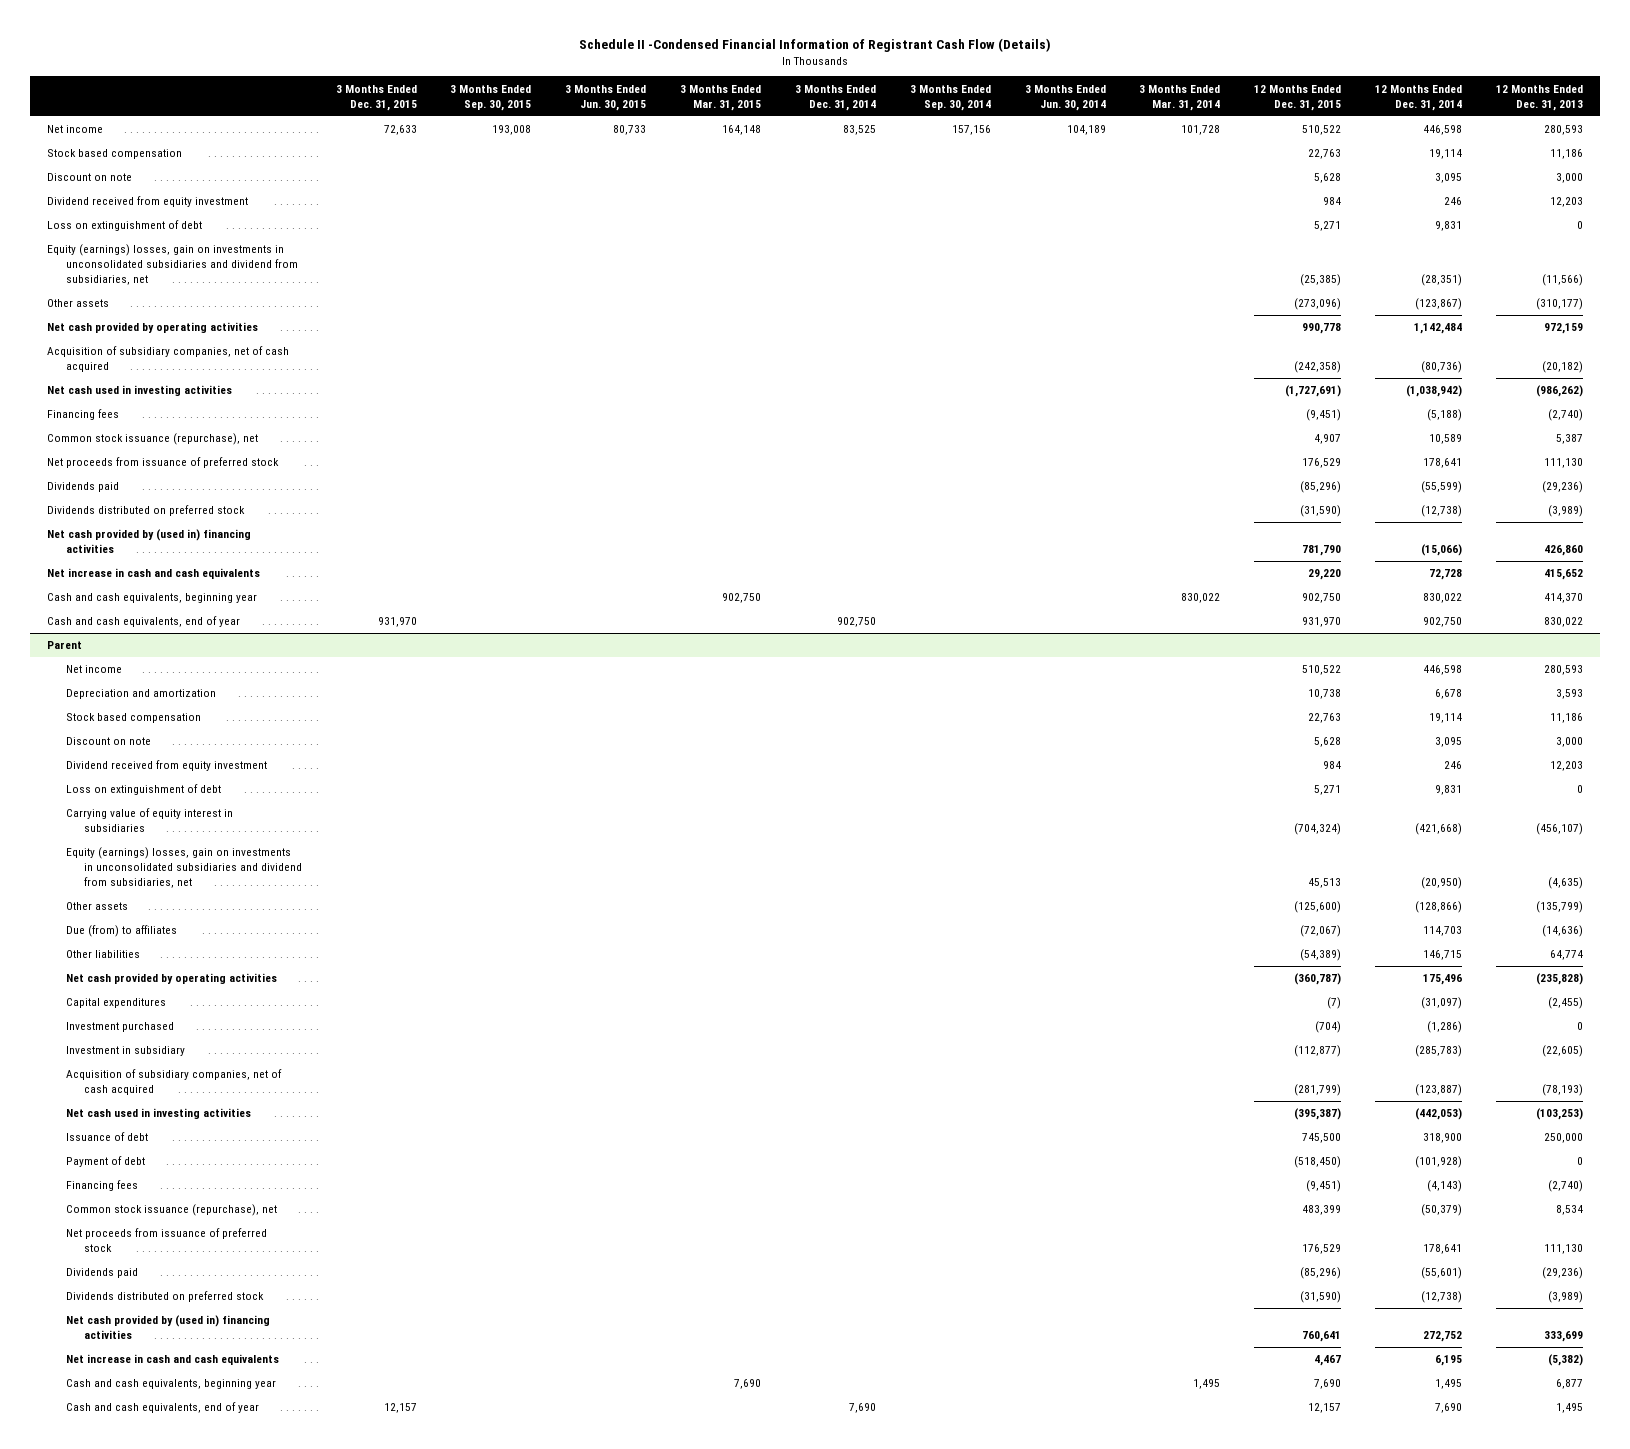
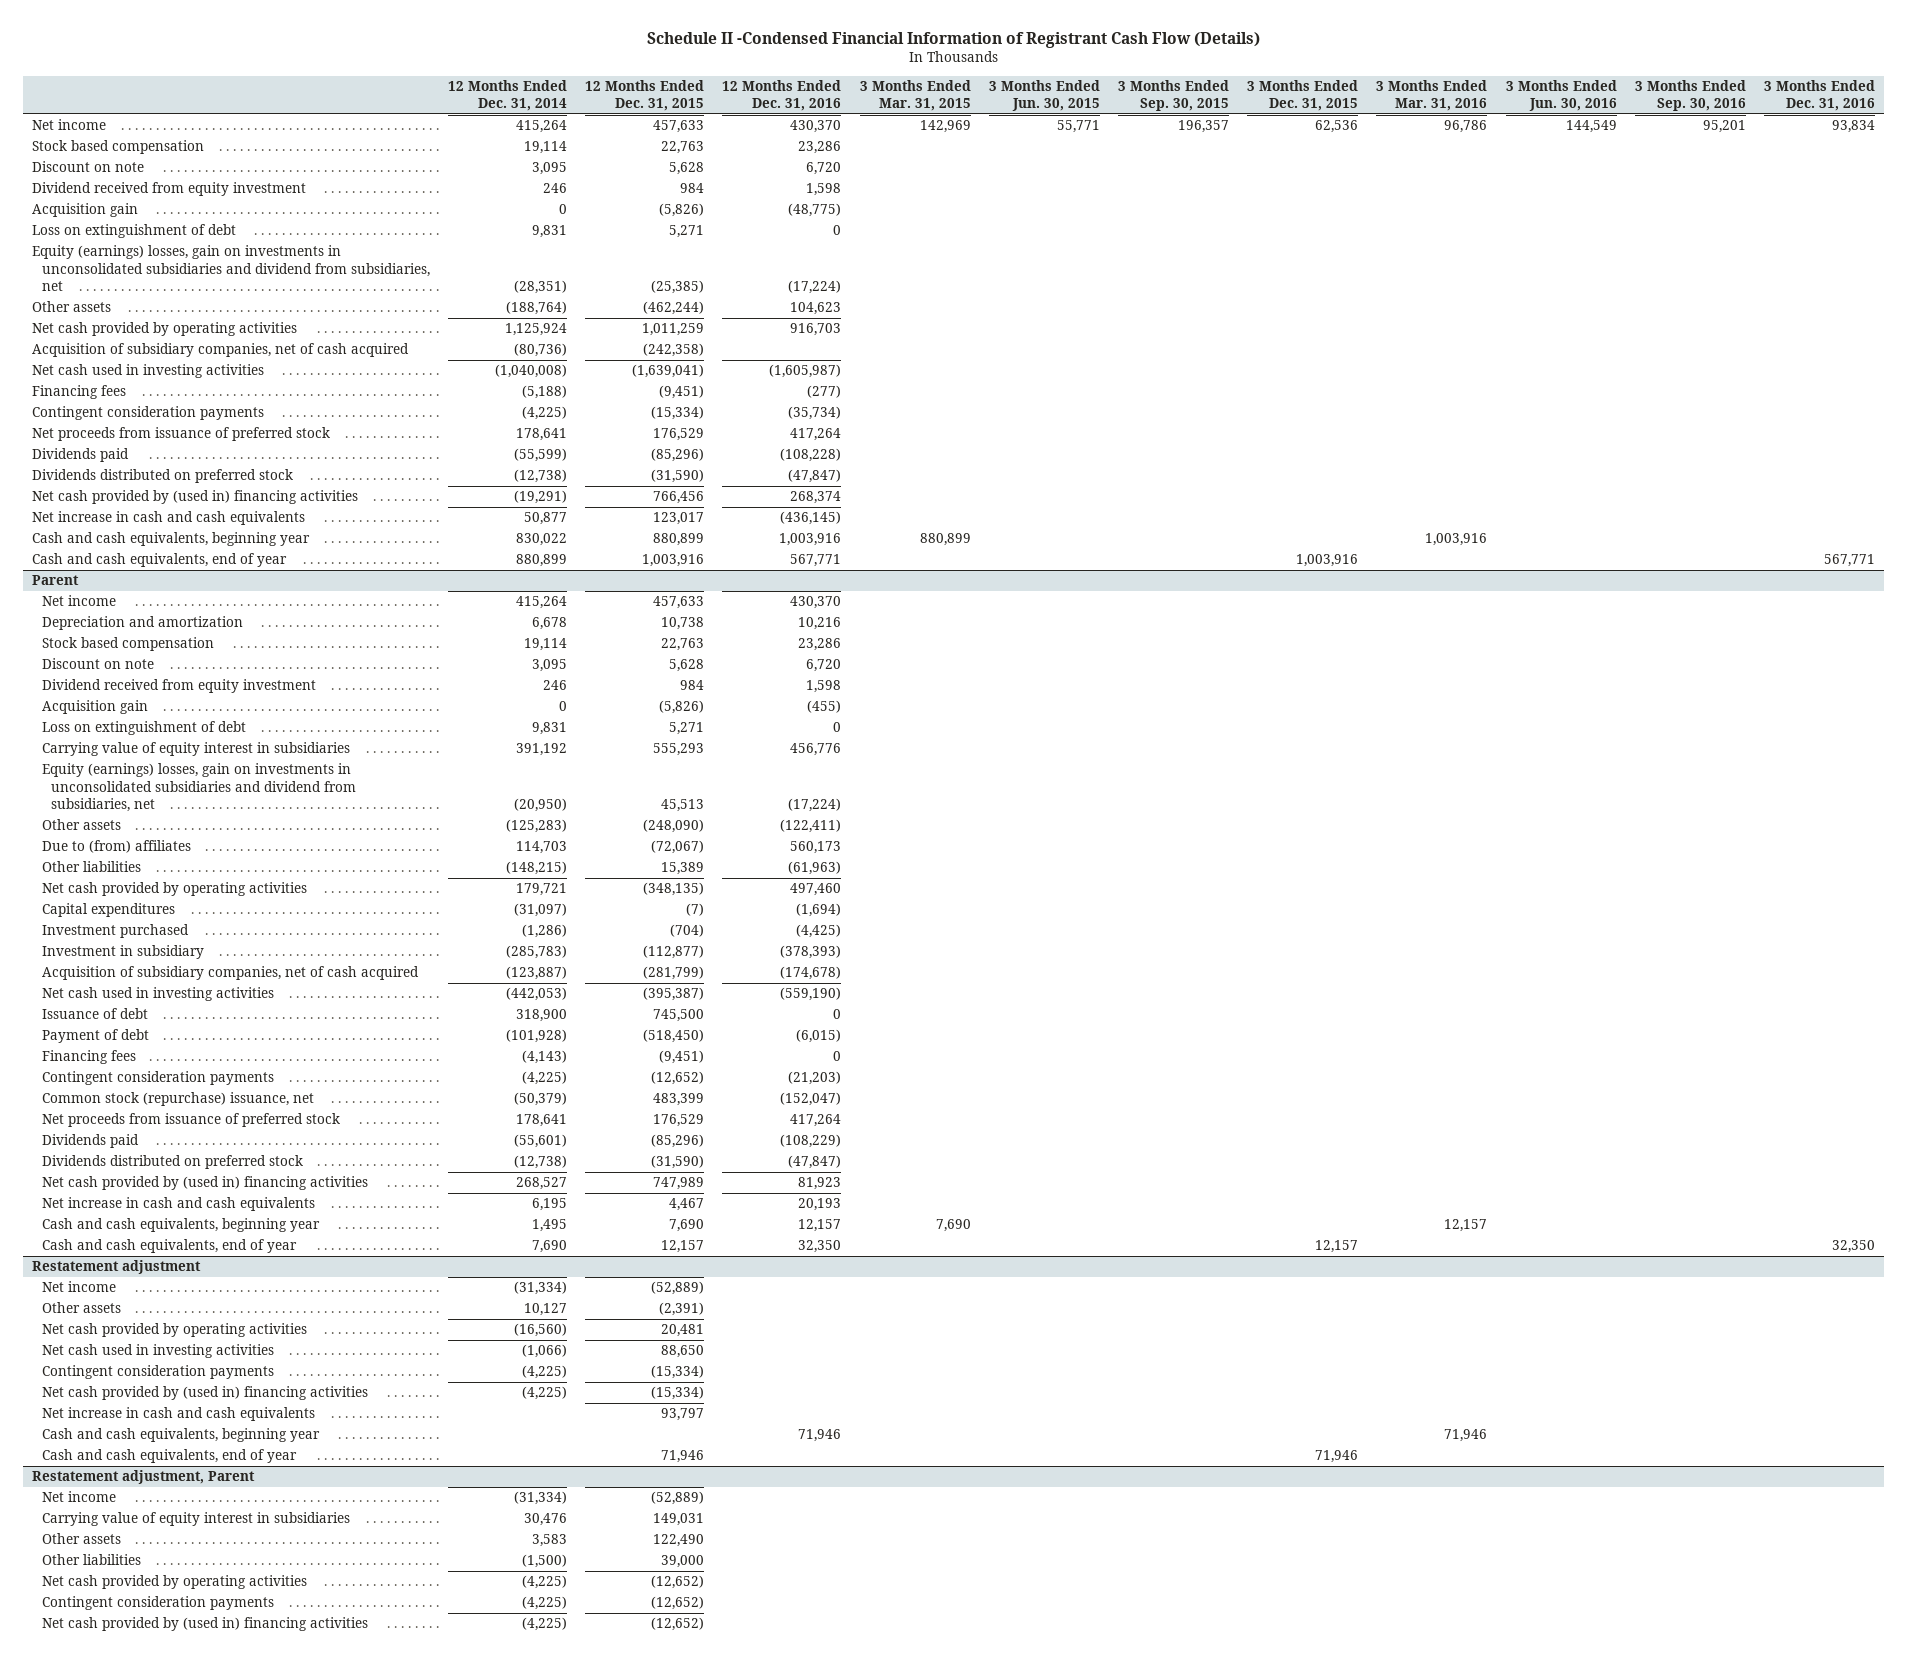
- | 3 Months Ended Dec. 31, 2015 | 3 Months Ended Sep. 30, 2015 | 3 Months Ended Jun. 30, 2015 | 3 Months Ended Mar. 31, 2015 | 3 Months Ended Dec. 31, 2014 | 3 Months Ended Sep. 30, 2014 | 3 Months Ended Jun. 30, 2014 | 3 Months Ended Mar. 31, 2014 | 12 Months Ended Dec. 31, 2015 | 12 Months Ended Dec. 31, 2014 | 12 Months Ended Dec. 31, 2013
+ | 12 Months Ended Dec. 31, 2014 | 12 Months Ended Dec. 31, 2015 | 12 Months Ended Dec. 31, 2016 | 3 Months Ended Mar. 31, 2015 | 3 Months Ended Jun. 30, 2015 | 3 Months Ended Sep. 30, 2015 | 3 Months Ended Dec. 31, 2015 | 3 Months Ended Mar. 31, 2016 | 3 Months Ended Jun. 30, 2016 | 3 Months Ended Sep. 30, 2016 | 3 Months Ended Dec. 31, 2016
- Net income | 72,633 | 193,008 | 80,733 | 164,148 | 83,525 | 157,156 | 104,189 | 101,728 | 510,522 | 446,598 | 280,593
+ Net income | 415,264 | 457,633 | 430,370 | 142,969 | 55,771 | 196,357 | 62,536 | 96,786 | 144,549 | 95,201 | 93,834
+ Acquisition gain | 0 | (5,826) | (48,775) | | | | | | | |
- Other assets | | | | | | | | | (273,096) | (123,867) | (310,177)
- Net cash provided by operating activities | | | | | | | | | 990,778 | 1,142,484 | 972,159
+ Other assets | (188,764) | (462,244) | 104,623 | | | | | | | |
+ Net cash provided by operating activities | 1,125,924 | 1,011,259 | 916,703 | | | | | | | |
- Net cash used in investing activities | | | | | | | | | (1,727,691) | (1,038,942) | (986,262)
+ Net cash used in investing activities | (1,040,008) | (1,639,041) | (1,605,987) | | | | | | | |
- Common stock issuance (repurchase), net | | | | | | | | | 4,907 | 10,589 | 5,387
+ Contingent consideration payments | (4,225) | (15,334) | (35,734) | | | | | | | |
- Net cash provided by (used in) financing activities | | | | | | | | | 781,790 | (15,066) | 426,860
- Net increase in cash and cash equivalents | | | | | | | | | 29,220 | 72,728 | 415,652
- Cash and cash equivalents, beginning year | | | | 902,750 | | | | 830,022 | 902,750 | 830,022 | 414,370
- Cash and cash equivalents, end of year | 931,970 | | | | 902,750 | | | | 931,970 | 902,750 | 830,022
+ Net cash provided by (used in) financing activities | (19,291) | 766,456 | 268,374 | | | | | | | |
+ Net increase in cash and cash equivalents | 50,877 | 123,017 | (436,145) | | | | | | | |
+ Cash and cash equivalents, beginning year | 830,022 | 880,899 | 1,003,916 | 880,899 | | | | 1,003,916 | | |
+ Cash and cash equivalents, end of year | 880,899 | 1,003,916 | 567,771 | | | | 1,003,916 | | | | 567,771
@ Parent
- Net income | | | | | | | | | 510,522 | 446,598 | 280,593
+ Net income | 415,264 | 457,633 | 430,370 | | | | | | | |
+ Acquisition gain | 0 | (5,826) | (455) | | | | | | | |
- Carrying value of equity interest in subsidiaries | | | | | | | | | (704,324) | (421,668) | (456,107)
+ Carrying value of equity interest in subsidiaries | 391,192 | 555,293 | 456,776 | | | | | | | |
- Other assets | | | | | | | | | (125,600) | (128,866) | (135,799)
- Due (from) to affiliates | | | | | | | | | (72,067) | 114,703 | (14,636)
- Other liabilities | | | | | | | | | (54,389) | 146,715 | 64,774
- Net cash provided by operating activities | | | | | | | | | (360,787) | 175,496 | (235,828)
+ Other assets | (125,283) | (248,090) | (122,411) | | | | | | | |
+ Due to (from) affiliates | 114,703 | (72,067) | 560,173 | | | | | | | |
+ Other liabilities | (148,215) | 15,389 | (61,963) | | | | | | | |
+ Net cash provided by operating activities | 179,721 | (348,135) | 497,460 | | | | | | | |
- Common stock issuance (repurchase), net | | | | | | | | | 483,399 | (50,379) | 8,534
+ Contingent consideration payments | (4,225) | (12,652) | (21,203) | | | | | | | |
+ Common stock (repurchase) issuance, net | (50,379) | 483,399 | (152,047) | | | | | | | |
- Net cash provided by (used in) financing activities | | | | | | | | | 760,641 | 272,752 | 333,699
+ Net cash provided by (used in) financing activities | 268,527 | 747,989 | 81,923 | | | | | | | |
+ Restatement adjustment
+ Net income | (31,334) | (52,889) | | | | | | | | |
+ Other assets | 10,127 | (2,391) | | | | | | | | |
+ Net cash provided by operating activities | (16,560) | 20,481 | | | | | | | | |
+ Net cash used in investing activities | (1,066) | 88,650 | | | | | | | | |
+ Contingent consideration payments | (4,225) | (15,334) | | | | | | | | |
+ Net cash provided by (used in) financing activities | (4,225) | (15,334) | | | | | | | | |
+ Net increase in cash and cash equivalents | | 93,797 | | | | | | | | |
+ Cash and cash equivalents, beginning year | | | 71,946 | | | | | 71,946 | | |
+ Cash and cash equivalents, end of year | | 71,946 | | | | | 71,946 | | | |
+ Restatement adjustment, Parent
+ Net income | (31,334) | (52,889) | | | | | | | | |
+ Carrying value of equity interest in subsidiaries | 30,476 | 149,031 | | | | | | | | |
+ Other assets | 3,583 | 122,490 | | | | | | | | |
+ Other liabilities | (1,500) | 39,000 | | | | | | | | |
+ Net cash provided by operating activities | (4,225) | (12,652) | | | | | | | | |
+ Contingent consideration payments | (4,225) | (12,652) | | | | | | | | |
+ Net cash provided by (used in) financing activities | (4,225) | (12,652) | | | | | | | | |

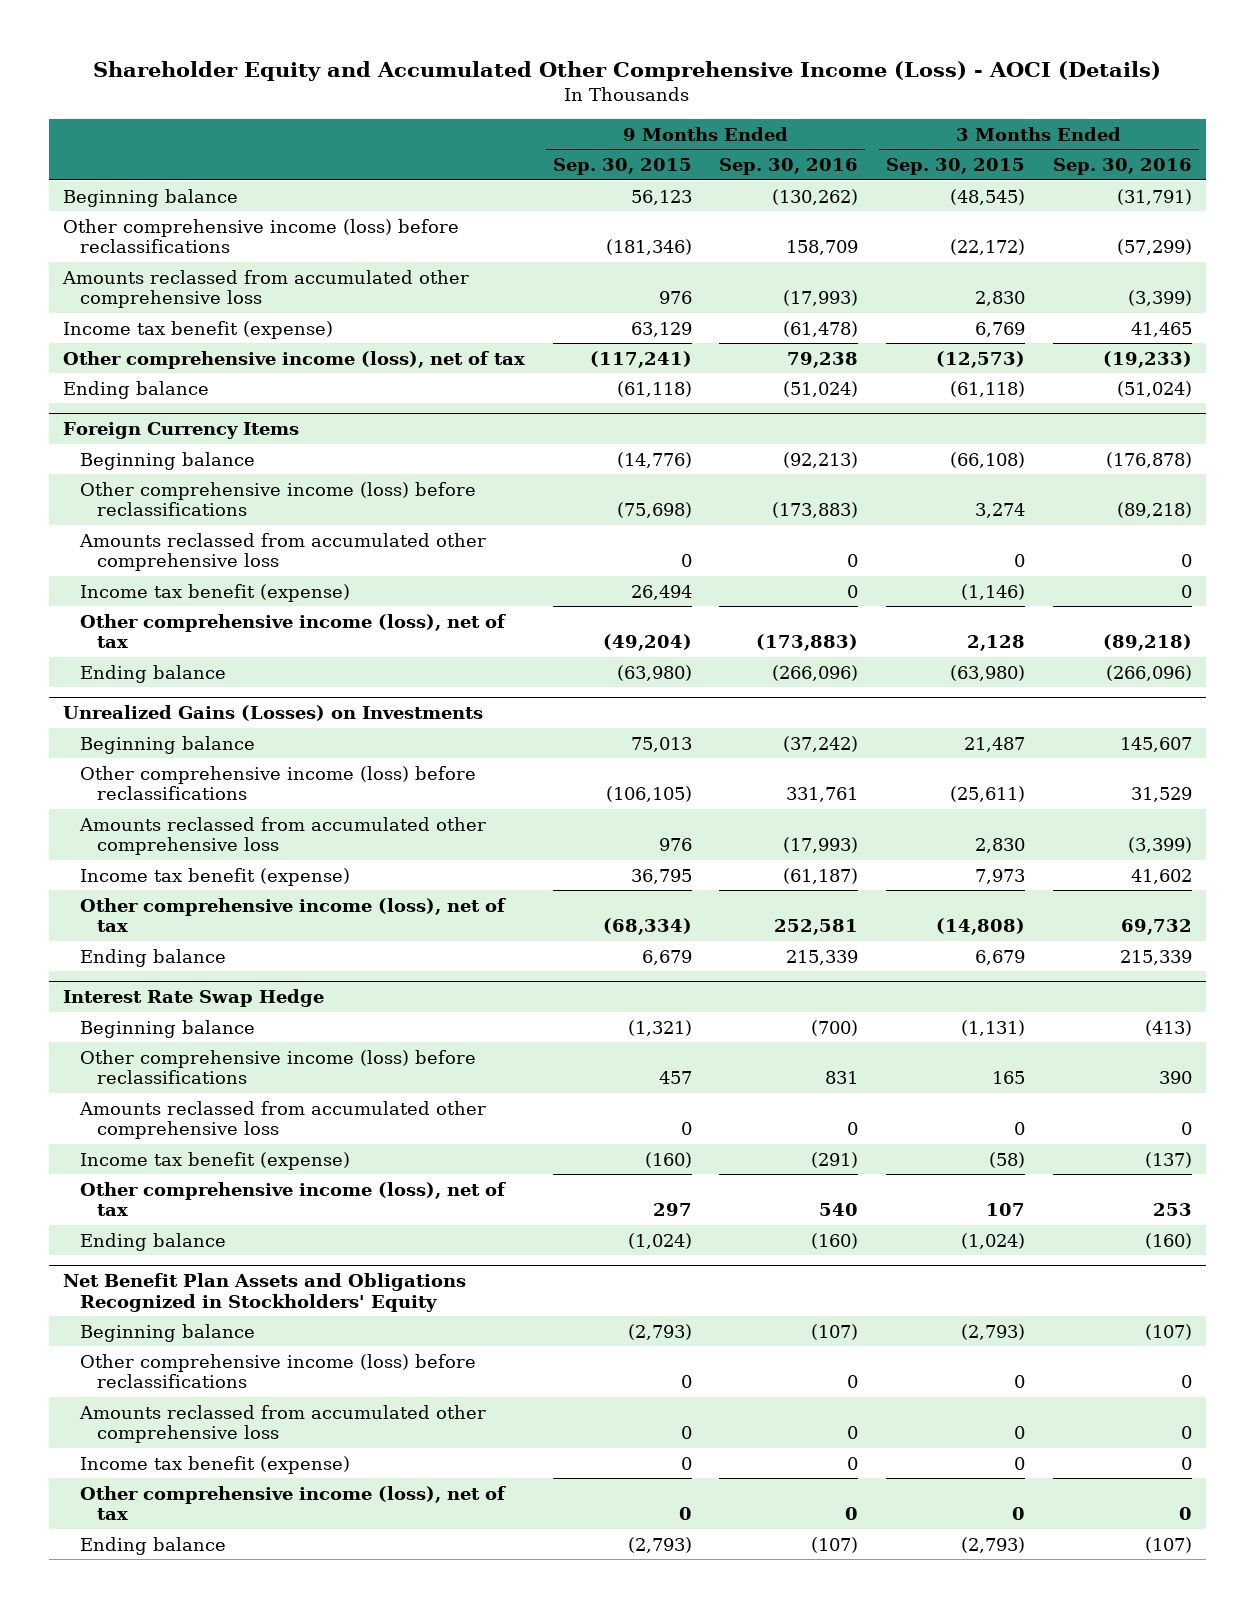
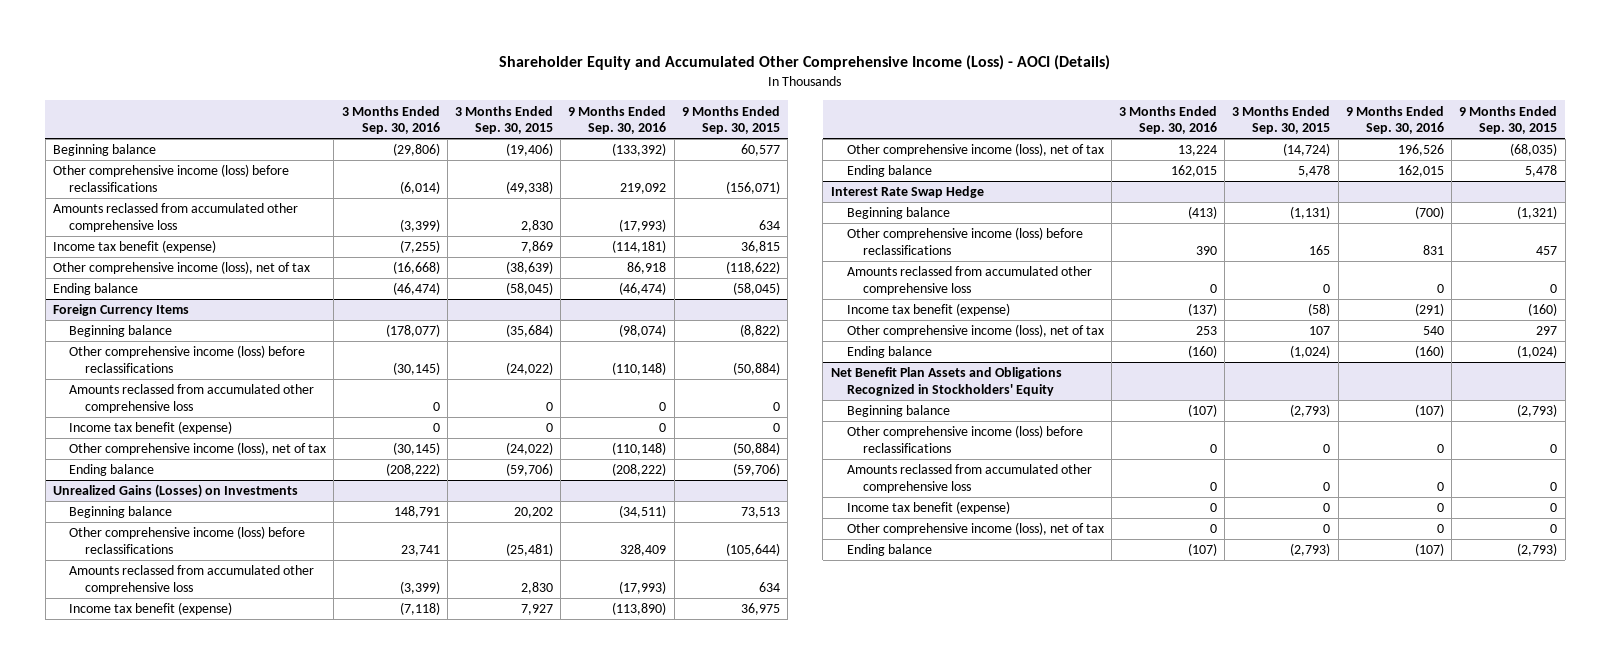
- | 9 Months Ended Sep. 30, 2015 | 9 Months Ended Sep. 30, 2016 | 3 Months Ended Sep. 30, 2015 | 3 Months Ended Sep. 30, 2016
+ | 3 Months Ended Sep. 30, 2016 | 3 Months Ended Sep. 30, 2015 | 9 Months Ended Sep. 30, 2016 | 9 Months Ended Sep. 30, 2015
- Beginning balance | 56,123 | (130,262) | (48,545) | (31,791)
- Other comprehensive income (loss) before reclassifications | (181,346) | 158,709 | (22,172) | (57,299)
- Amounts reclassed from accumulated other comprehensive loss | 976 | (17,993) | 2,830 | (3,399)
- Income tax benefit (expense) | 63,129 | (61,478) | 6,769 | 41,465
- Other comprehensive income (loss), net of tax | (117,241) | 79,238 | (12,573) | (19,233)
- Ending balance | (61,118) | (51,024) | (61,118) | (51,024)
+ Beginning balance | (29,806) | (19,406) | (133,392) | 60,577
+ Other comprehensive income (loss) before reclassifications | (6,014) | (49,338) | 219,092 | (156,071)
+ Amounts reclassed from accumulated other comprehensive loss | (3,399) | 2,830 | (17,993) | 634
+ Income tax benefit (expense) | (7,255) | 7,869 | (114,181) | 36,815
+ Other comprehensive income (loss), net of tax | (16,668) | (38,639) | 86,918 | (118,622)
+ Ending balance | (46,474) | (58,045) | (46,474) | (58,045)
@ Foreign Currency Items
- Beginning balance | (14,776) | (92,213) | (66,108) | (176,878)
- Other comprehensive income (loss) before reclassifications | (75,698) | (173,883) | 3,274 | (89,218)
+ Beginning balance | (178,077) | (35,684) | (98,074) | (8,822)
+ Other comprehensive income (loss) before reclassifications | (30,145) | (24,022) | (110,148) | (50,884)
- Income tax benefit (expense) | 26,494 | 0 | (1,146) | 0
- Other comprehensive income (loss), net of tax | (49,204) | (173,883) | 2,128 | (89,218)
- Ending balance | (63,980) | (266,096) | (63,980) | (266,096)
+ Income tax benefit (expense) | 0 | 0 | 0 | 0
+ Other comprehensive income (loss), net of tax | (30,145) | (24,022) | (110,148) | (50,884)
+ Ending balance | (208,222) | (59,706) | (208,222) | (59,706)
@ Unrealized Gains (Losses) on Investments
- Beginning balance | 75,013 | (37,242) | 21,487 | 145,607
- Other comprehensive income (loss) before reclassifications | (106,105) | 331,761 | (25,611) | 31,529
- Amounts reclassed from accumulated other comprehensive loss | 976 | (17,993) | 2,830 | (3,399)
- Income tax benefit (expense) | 36,795 | (61,187) | 7,973 | 41,602
- Other comprehensive income (loss), net of tax | (68,334) | 252,581 | (14,808) | 69,732
- Ending balance | 6,679 | 215,339 | 6,679 | 215,339
+ Beginning balance | 148,791 | 20,202 | (34,511) | 73,513
+ Other comprehensive income (loss) before reclassifications | 23,741 | (25,481) | 328,409 | (105,644)
+ Amounts reclassed from accumulated other comprehensive loss | (3,399) | 2,830 | (17,993) | 634
+ Income tax benefit (expense) | (7,118) | 7,927 | (113,890) | 36,975
+ Other comprehensive income (loss), net of tax | 13,224 | (14,724) | 196,526 | (68,035)
+ Ending balance | 162,015 | 5,478 | 162,015 | 5,478

